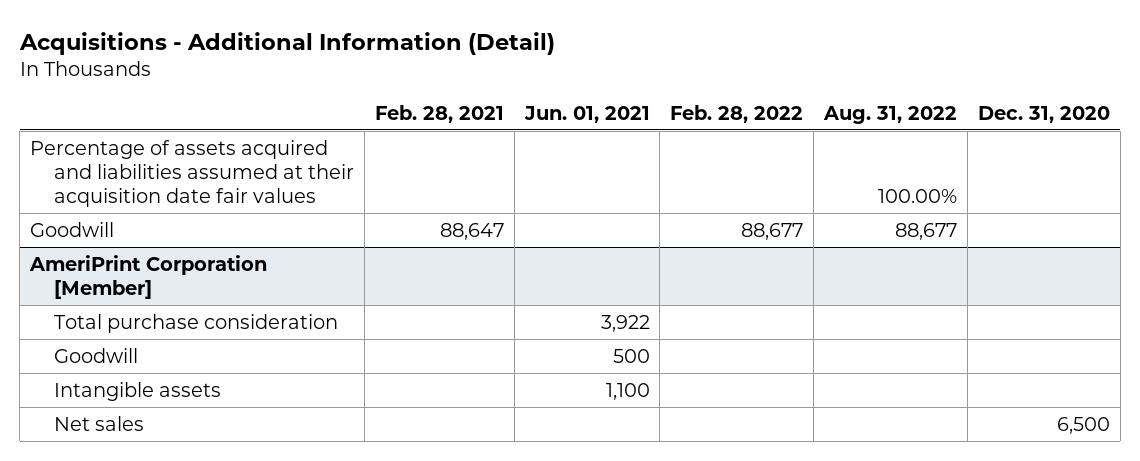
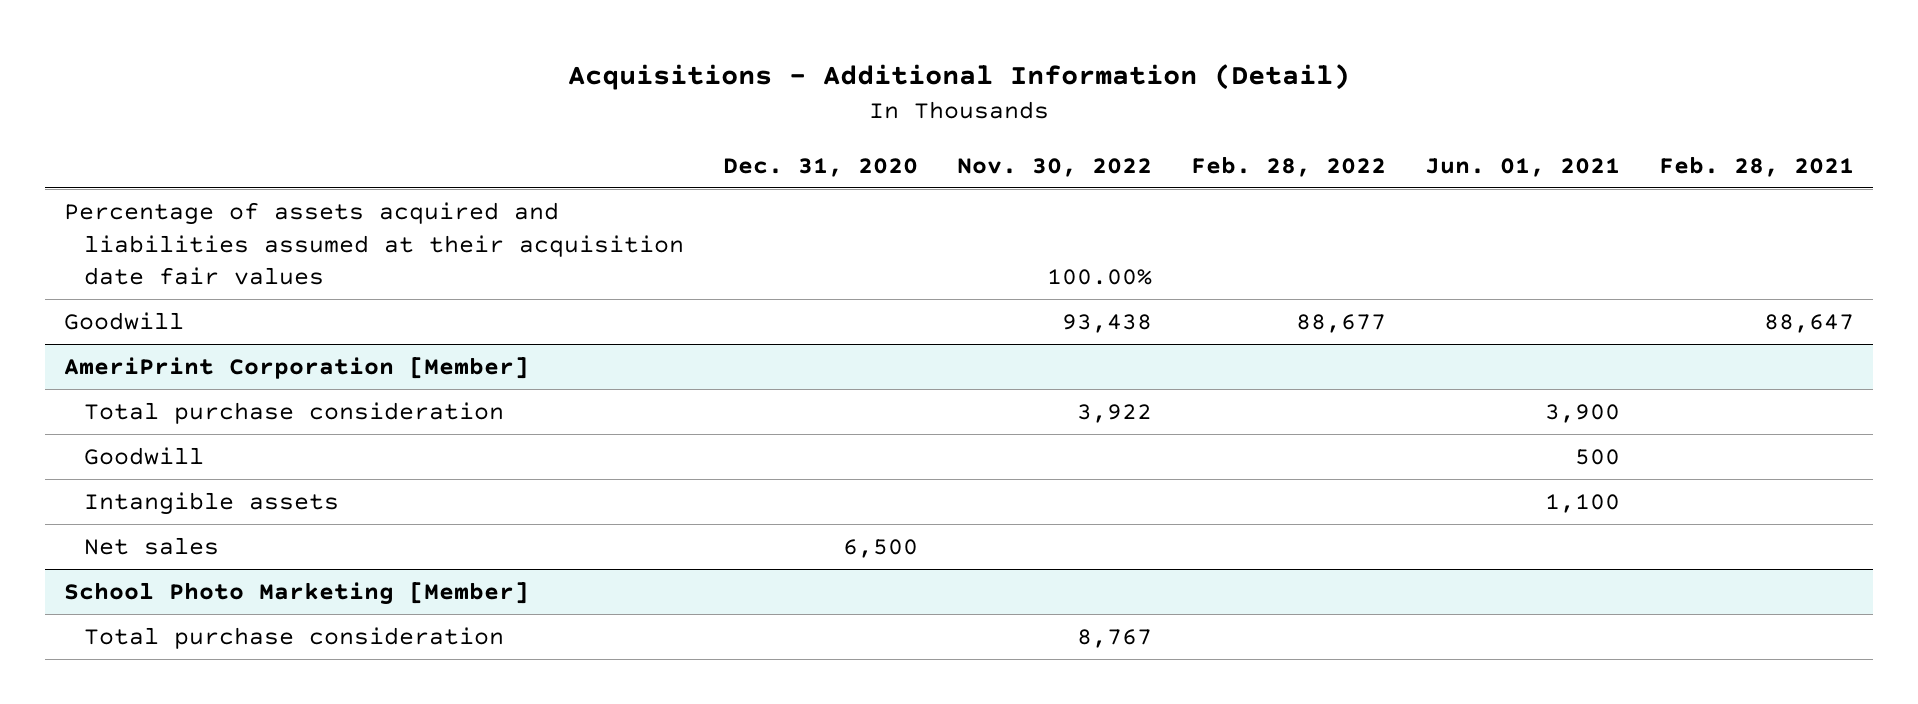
- | Feb. 28, 2021 | Jun. 01, 2021 | Feb. 28, 2022 | Aug. 31, 2022 | Dec. 31, 2020
+ | Dec. 31, 2020 | Nov. 30, 2022 | Feb. 28, 2022 | Jun. 01, 2021 | Feb. 28, 2021
@ AmeriPrint Corporation [Member]
- Total purchase consideration | | 3,922 | | |
+ Total purchase consideration | | 3,922 | | 3,900 |
+ School Photo Marketing [Member]
+ Total purchase consideration | | 8,767 | | |

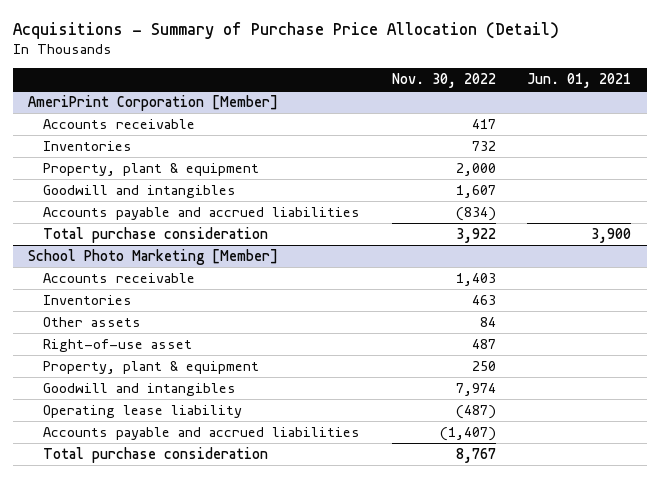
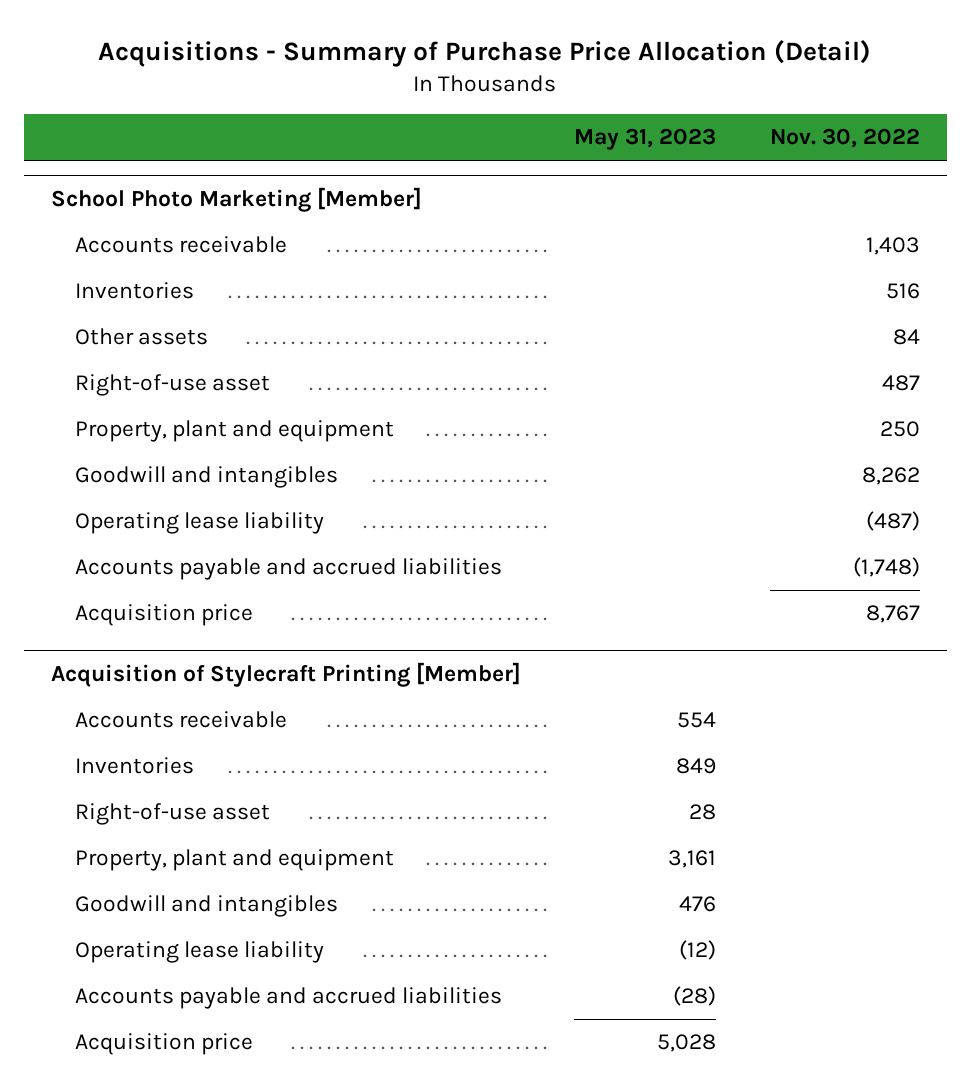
- | Nov. 30, 2022 | Jun. 01, 2021
+ | May 31, 2023 | Nov. 30, 2022
- AmeriPrint Corporation [Member]
- Accounts receivable | 417 |
- Inventories | 732 |
- Property, plant & equipment | 2,000 |
- Goodwill and intangibles | 1,607 |
- Accounts payable and accrued liabilities | (834) |
- Total purchase consideration | 3,922 | 3,900
@ School Photo Marketing [Member]
- Inventories | 463 |
+ Inventories | | 516
- Property, plant & equipment | 250 |
- Goodwill and intangibles | 7,974 |
+ Property, plant and equipment | | 250
+ Goodwill and intangibles | | 8,262
- Accounts payable and accrued liabilities | (1,407) |
- Total purchase consideration | 8,767 |
+ Accounts payable and accrued liabilities | | (1,748)
+ Acquisition price | | 8,767
+ Acquisition of Stylecraft Printing [Member]
+ Accounts receivable | 554 |
+ Inventories | 849 |
+ Right-of-use asset | 28 |
+ Property, plant and equipment | 3,161 |
+ Goodwill and intangibles | 476 |
+ Operating lease liability | (12) |
+ Accounts payable and accrued liabilities | (28) |
+ Acquisition price | 5,028 |

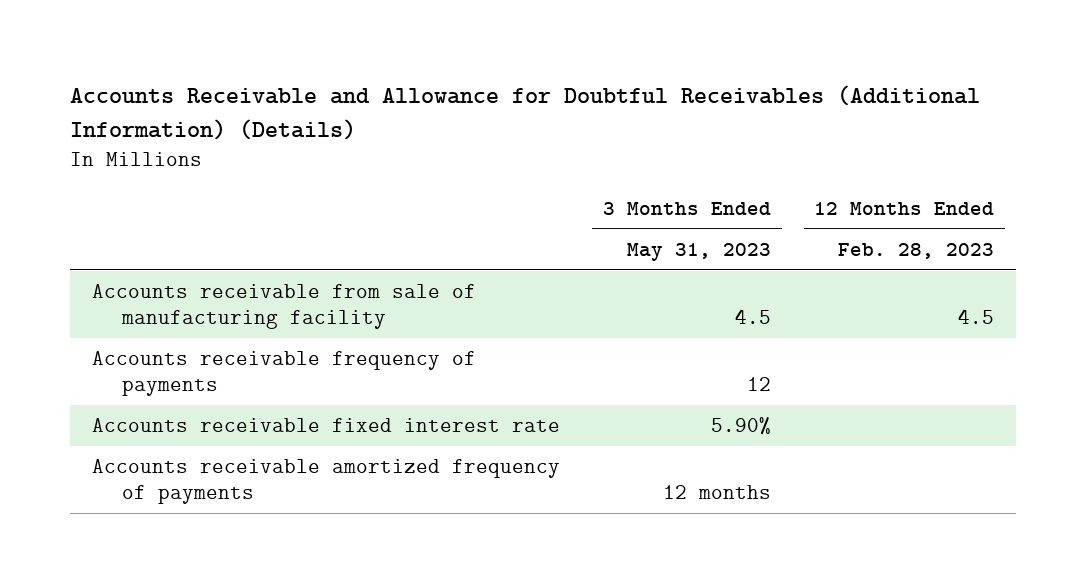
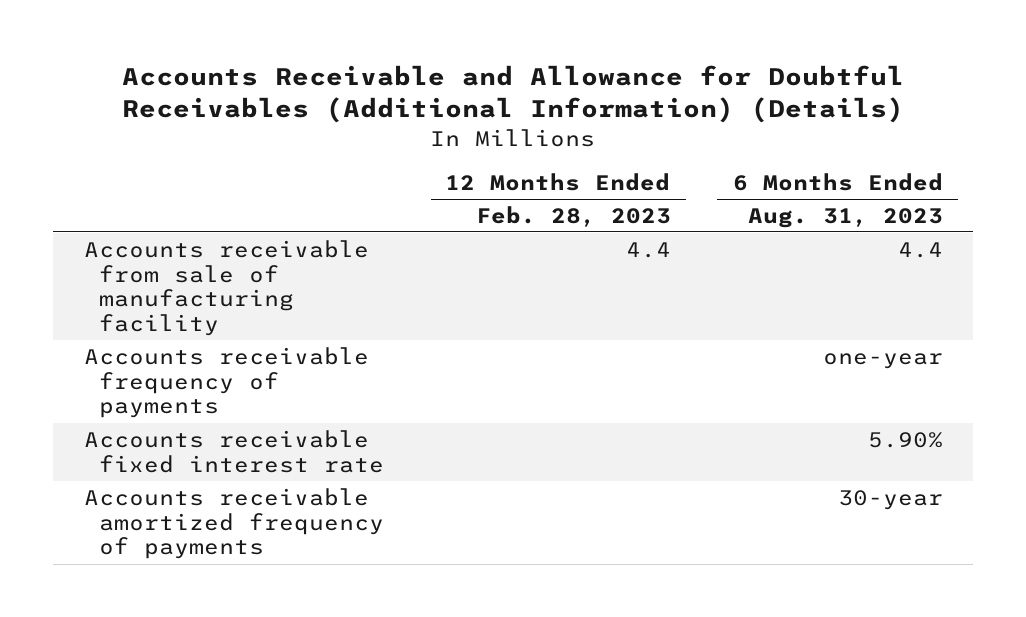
- | 3 Months Ended May 31, 2023 | 12 Months Ended Feb. 28, 2023
+ | 12 Months Ended Feb. 28, 2023 | 6 Months Ended Aug. 31, 2023
- Accounts receivable from sale of manufacturing facility | 4.5 | 4.5
+ Accounts receivable from sale of manufacturing facility | 4.4 | 4.4

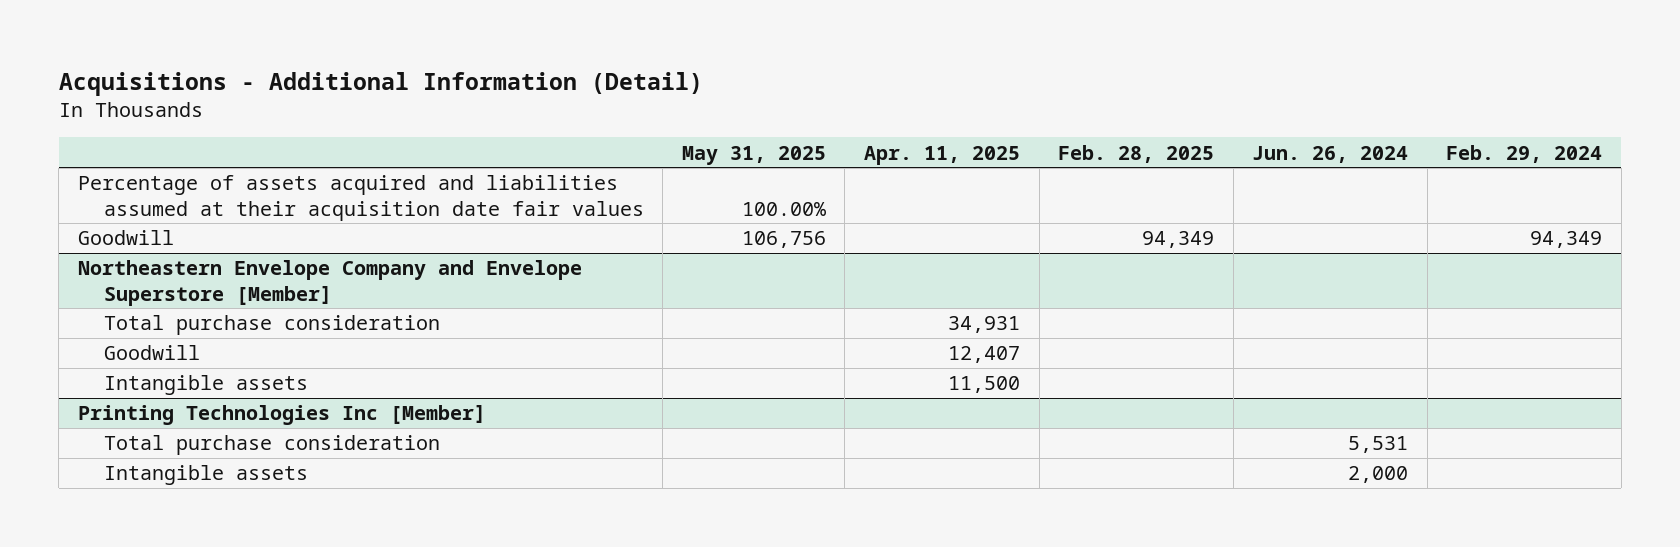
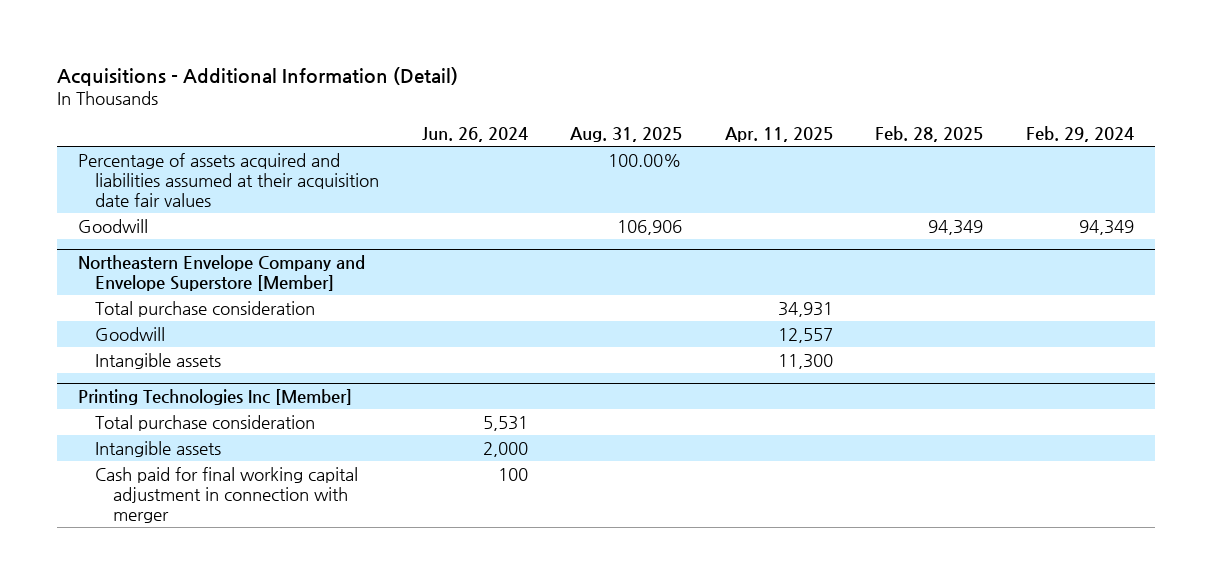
- | May 31, 2025 | Apr. 11, 2025 | Feb. 28, 2025 | Jun. 26, 2024 | Feb. 29, 2024
+ | Jun. 26, 2024 | Aug. 31, 2025 | Apr. 11, 2025 | Feb. 28, 2025 | Feb. 29, 2024
@ Northeastern Envelope Company and Envelope Superstore [Member]
- Goodwill | | 12,407 | | |
- Intangible assets | | 11,500 | | |
+ Goodwill | | | 12,557 | |
+ Intangible assets | | | 11,300 | |
@ Printing Technologies Inc [Member]
+ Cash paid for final working capital adjustment in connection with merger | 100 | | | |

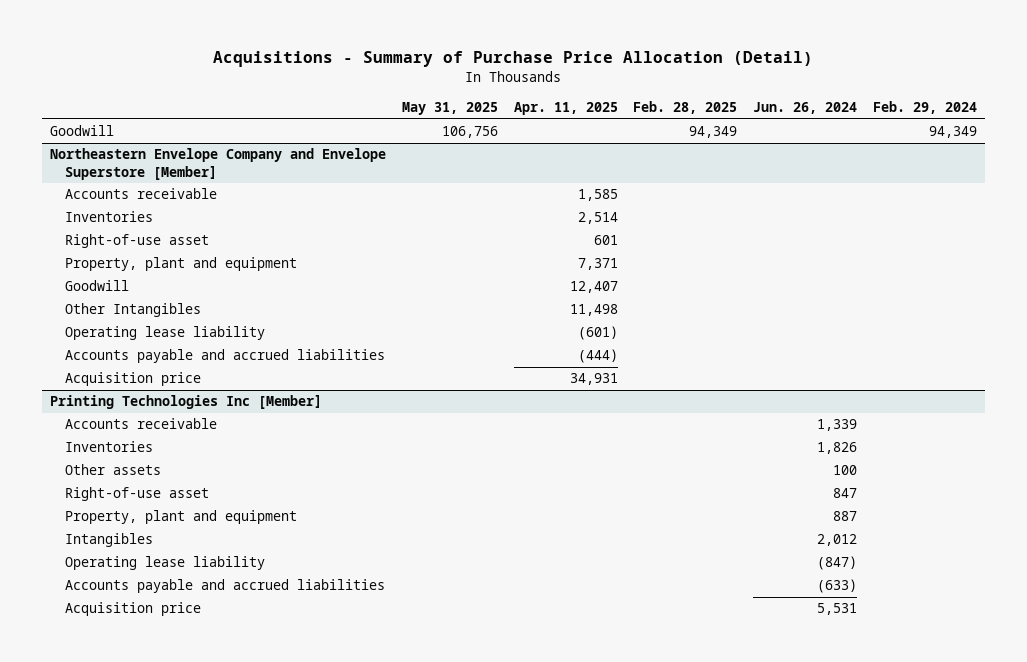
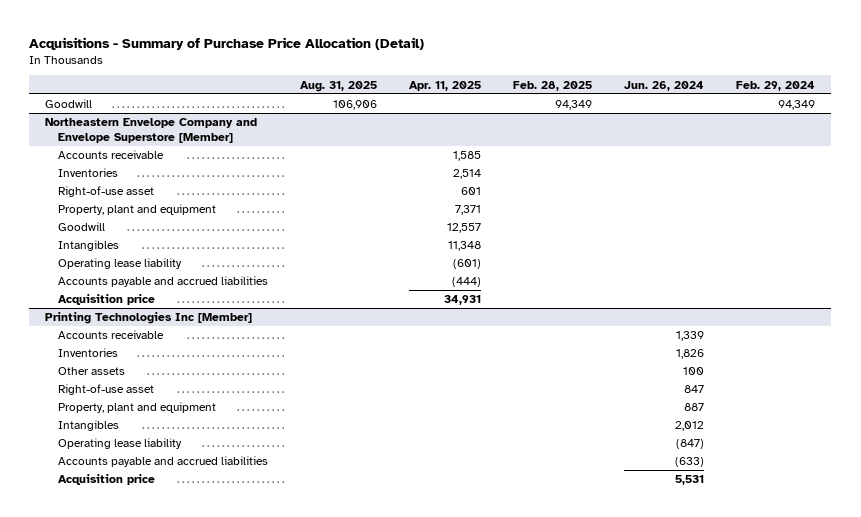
- | May 31, 2025 | Apr. 11, 2025 | Feb. 28, 2025 | Jun. 26, 2024 | Feb. 29, 2024
+ | Aug. 31, 2025 | Apr. 11, 2025 | Feb. 28, 2025 | Jun. 26, 2024 | Feb. 29, 2024
@ Northeastern Envelope Company and Envelope Superstore [Member]
- Goodwill | | 12,407 | | |
- Other Intangibles | | 11,498 | | |
+ Goodwill | | 12,557 | | |
+ Intangibles | | 11,348 | | |

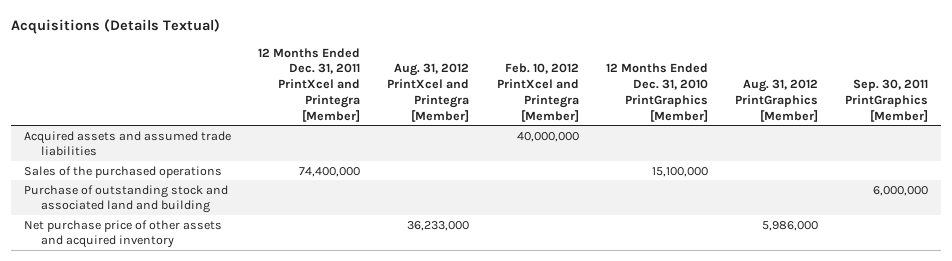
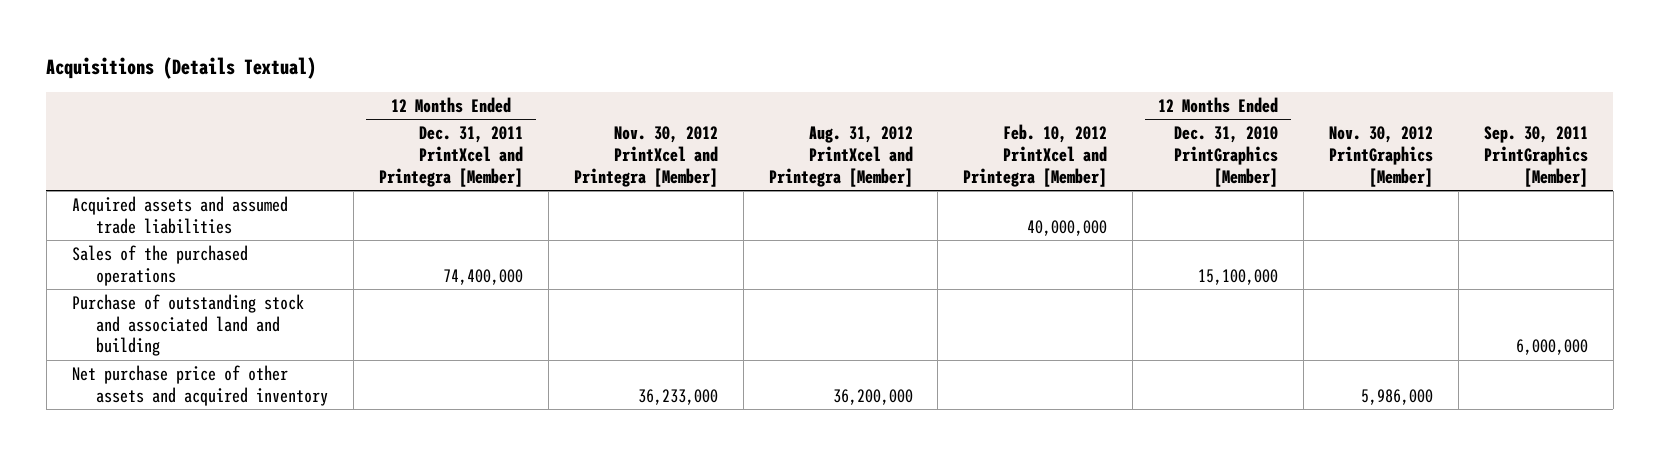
- | 12 Months Ended Dec. 31, 2011 PrintXcel and Printegra [Member] | Aug. 31, 2012 PrintXcel and Printegra [Member] | Feb. 10, 2012 PrintXcel and Printegra [Member] | 12 Months Ended Dec. 31, 2010 PrintGraphics [Member] | Aug. 31, 2012 PrintGraphics [Member] | Sep. 30, 2011 PrintGraphics [Member]
+ | 12 Months Ended Dec. 31, 2011 PrintXcel and Printegra [Member] | Nov. 30, 2012 PrintXcel and Printegra [Member] | Aug. 31, 2012 PrintXcel and Printegra [Member] | Feb. 10, 2012 PrintXcel and Printegra [Member] | 12 Months Ended Dec. 31, 2010 PrintGraphics [Member] | Nov. 30, 2012 PrintGraphics [Member] | Sep. 30, 2011 PrintGraphics [Member]
- Net purchase price of other assets and acquired inventory | | 36,233,000 | | | 5,986,000 |
+ Net purchase price of other assets and acquired inventory | | 36,233,000 | 36,200,000 | | | 5,986,000 |

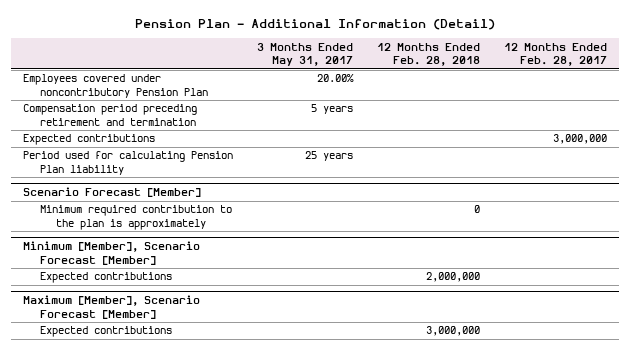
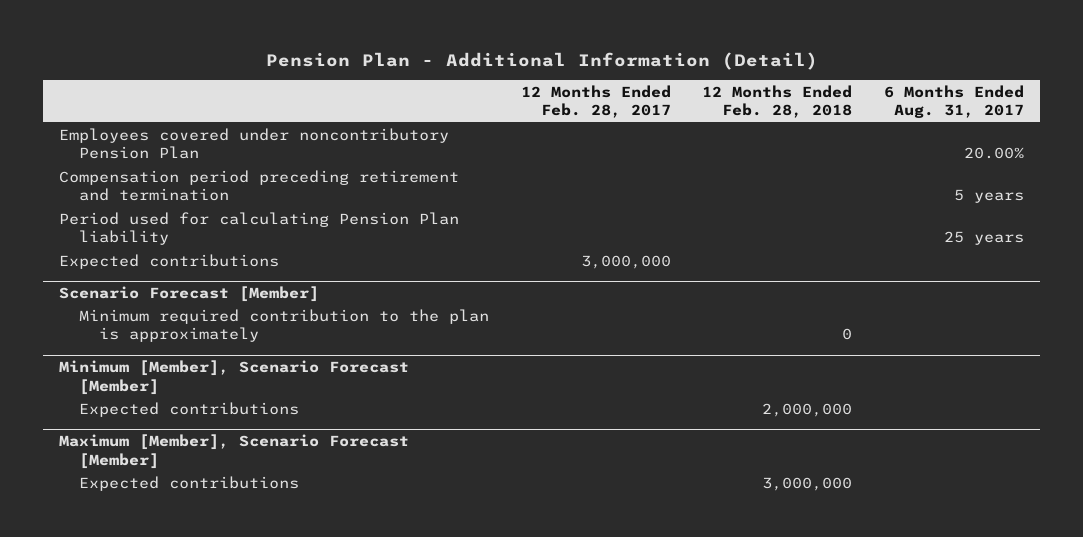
- | 3 Months Ended May 31, 2017 | 12 Months Ended Feb. 28, 2018 | 12 Months Ended Feb. 28, 2017
+ | 12 Months Ended Feb. 28, 2017 | 12 Months Ended Feb. 28, 2018 | 6 Months Ended Aug. 31, 2017
moved down: Expected contributions | 3,000,000 | |

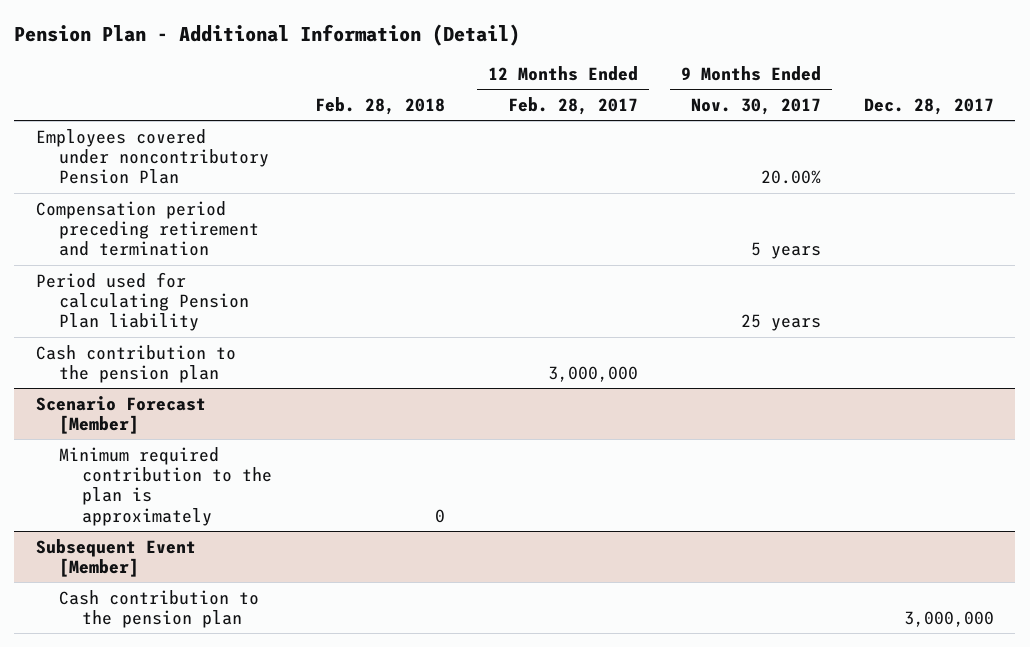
- | 12 Months Ended Feb. 28, 2017 | 12 Months Ended Feb. 28, 2018 | 6 Months Ended Aug. 31, 2017
+ | Feb. 28, 2018 | 12 Months Ended Feb. 28, 2017 | 9 Months Ended Nov. 30, 2017 | Dec. 28, 2017
- Expected contributions | 3,000,000 | |
+ Cash contribution to the pension plan | | 3,000,000 | |
- Minimum [Member], Scenario Forecast [Member]
- Expected contributions | | 2,000,000 |
- Maximum [Member], Scenario Forecast [Member]
- Expected contributions | | 3,000,000 |
+ Subsequent Event [Member]
+ Cash contribution to the pension plan | | | | 3,000,000

